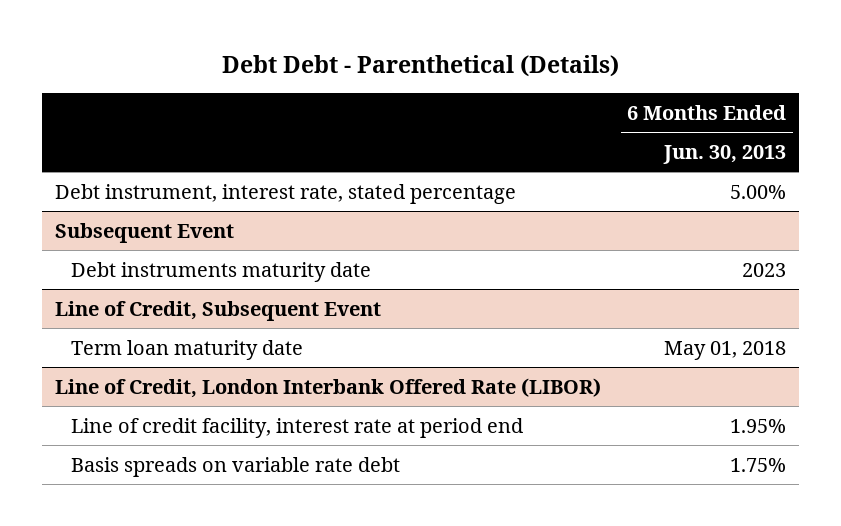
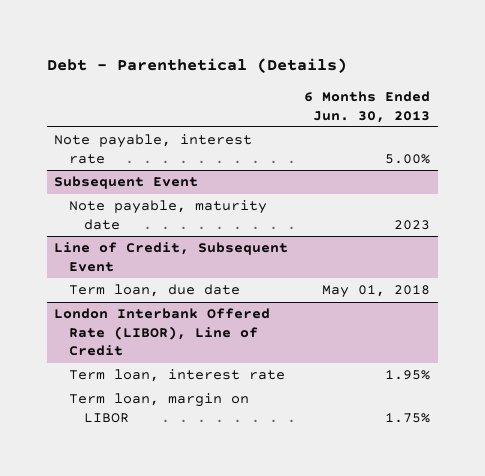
- Debt Debt - Parenthetical (Details)
+ Debt - Parenthetical (Details)
- Debt instrument, interest rate, stated percentage | 5.00%
+ Note payable, interest rate | 5.00%
@ Subsequent Event
- Debt instruments maturity date | 2023
+ Note payable, maturity date | 2023
@ Line of Credit, Subsequent Event
- Term loan maturity date | May 01, 2018
- Line of Credit, London Interbank Offered Rate (LIBOR)
- Line of credit facility, interest rate at period end | 1.95%
- Basis spreads on variable rate debt | 1.75%
@ Line of Credit, Subsequent Event
+ Term loan, due date | May 01, 2018
+ London Interbank Offered Rate (LIBOR), Line of Credit
+ Term loan, interest rate | 1.95%
+ Term loan, margin on LIBOR | 1.75%

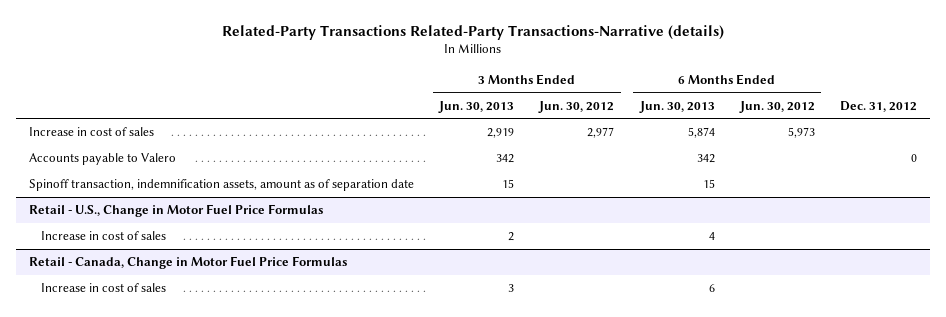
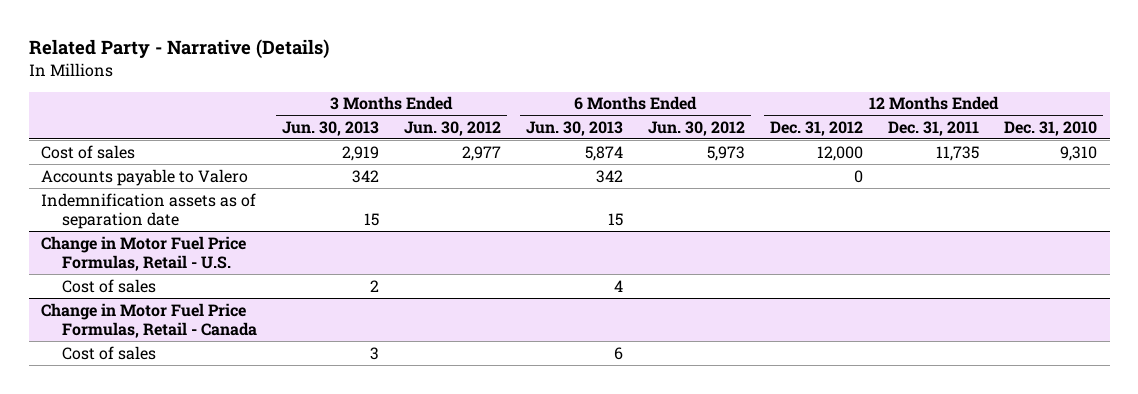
- Related-Party Transactions Related-Party Transactions-Narrative (details)
+ Related Party - Narrative (Details)
- | 3 Months Ended Jun. 30, 2013 | 3 Months Ended Jun. 30, 2012 | 6 Months Ended Jun. 30, 2013 | 6 Months Ended Jun. 30, 2012 | Dec. 31, 2012
+ | 3 Months Ended Jun. 30, 2013 | 3 Months Ended Jun. 30, 2012 | 6 Months Ended Jun. 30, 2013 | 6 Months Ended Jun. 30, 2012 | 12 Months Ended Dec. 31, 2012 | 12 Months Ended Dec. 31, 2011 | 12 Months Ended Dec. 31, 2010
- Increase in cost of sales | 2,919 | 2,977 | 5,874 | 5,973 |
+ Cost of sales | 2,919 | 2,977 | 5,874 | 5,973 | 12,000 | 11,735 | 9,310
- Spinoff transaction, indemnification assets, amount as of separation date | 15 | | 15 | |
- Retail - U.S., Change in Motor Fuel Price Formulas
- Increase in cost of sales | 2 | | 4 | |
- Retail - Canada, Change in Motor Fuel Price Formulas
- Increase in cost of sales | 3 | | 6 | |
+ Indemnification assets as of separation date | 15 | | 15 | | | |
+ Change in Motor Fuel Price Formulas, Retail - U.S.
+ Cost of sales | 2 | | 4 | | | |
+ Change in Motor Fuel Price Formulas, Retail - Canada
+ Cost of sales | 3 | | 6 | | | |

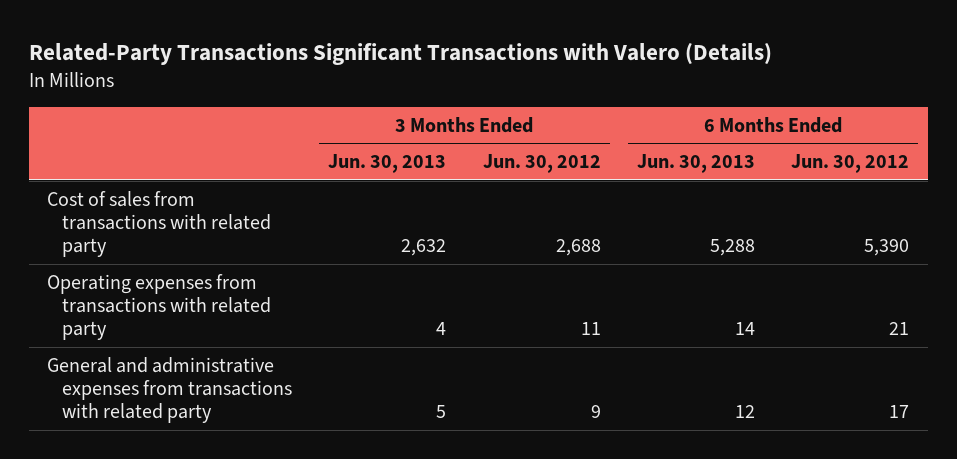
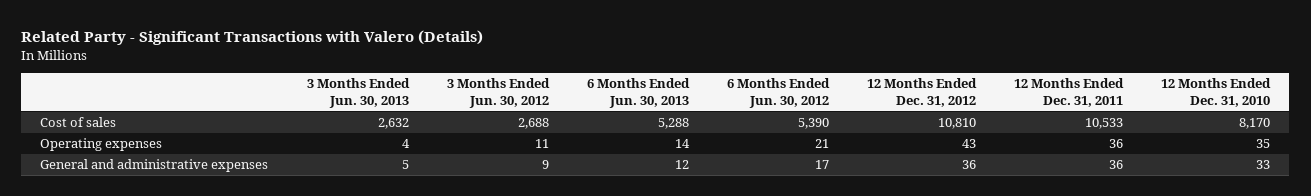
- Related-Party Transactions Significant Transactions with Valero (Details)
+ Related Party - Significant Transactions with Valero (Details)
- | 3 Months Ended Jun. 30, 2013 | 3 Months Ended Jun. 30, 2012 | 6 Months Ended Jun. 30, 2013 | 6 Months Ended Jun. 30, 2012
+ | 3 Months Ended Jun. 30, 2013 | 3 Months Ended Jun. 30, 2012 | 6 Months Ended Jun. 30, 2013 | 6 Months Ended Jun. 30, 2012 | 12 Months Ended Dec. 31, 2012 | 12 Months Ended Dec. 31, 2011 | 12 Months Ended Dec. 31, 2010
- Cost of sales from transactions with related party | 2,632 | 2,688 | 5,288 | 5,390
- Operating expenses from transactions with related party | 4 | 11 | 14 | 21
- General and administrative expenses from transactions with related party | 5 | 9 | 12 | 17
+ Cost of sales | 2,632 | 2,688 | 5,288 | 5,390 | 10,810 | 10,533 | 8,170
+ Operating expenses | 4 | 11 | 14 | 21 | 43 | 36 | 35
+ General and administrative expenses | 5 | 9 | 12 | 17 | 36 | 36 | 33

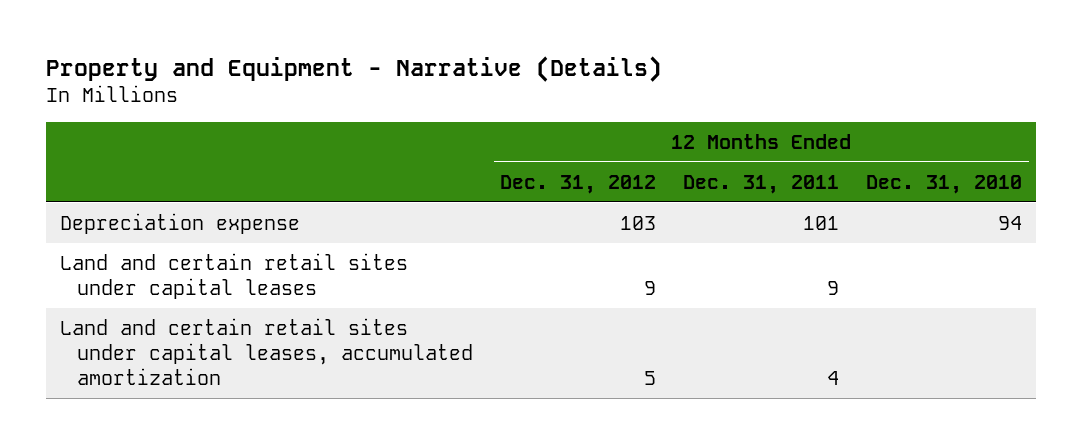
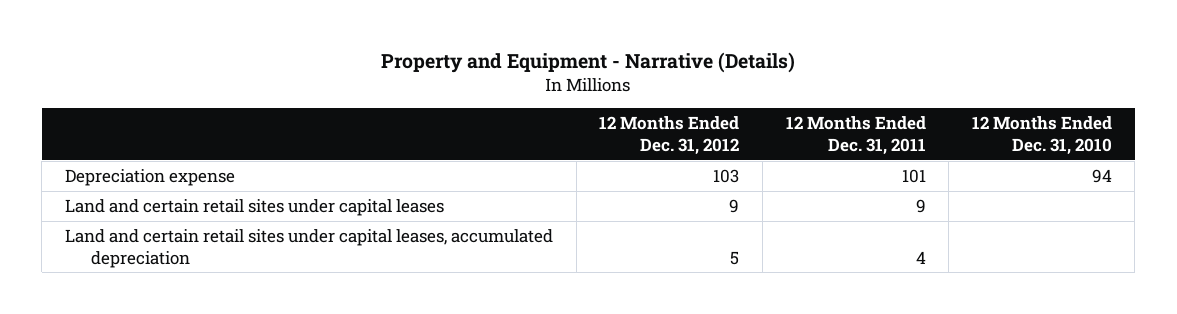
- Land and certain retail sites under capital leases, accumulated amortization | 5 | 4 |
+ Land and certain retail sites under capital leases, accumulated depreciation | 5 | 4 |

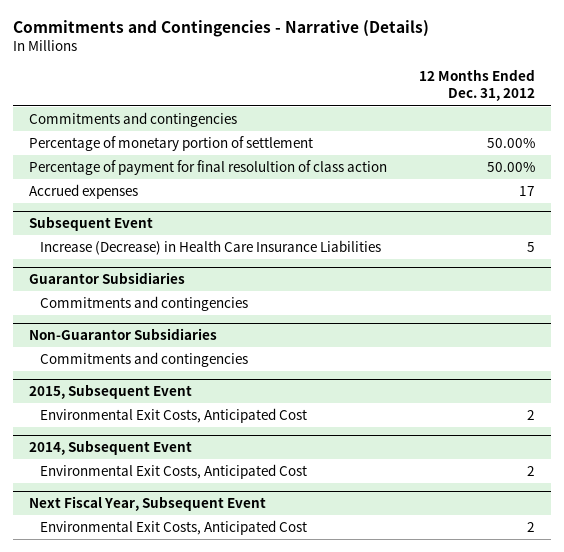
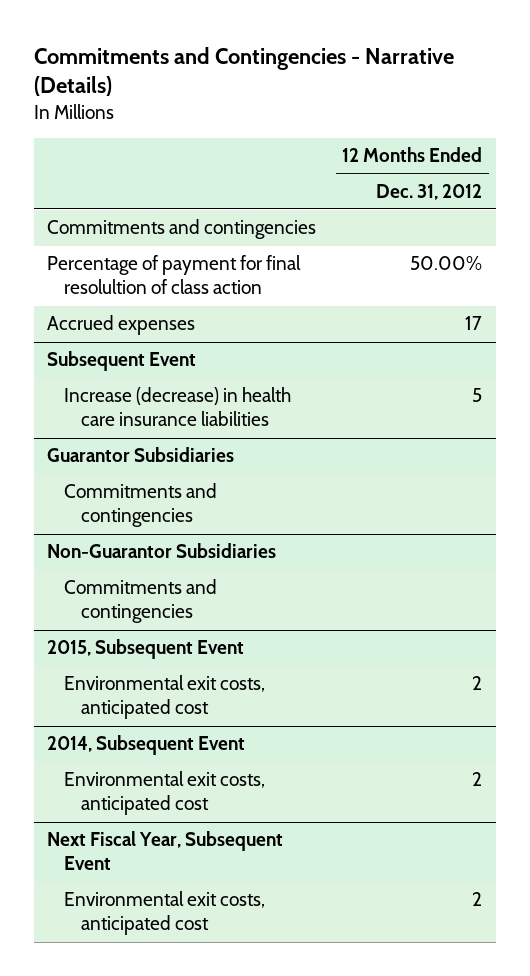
- Percentage of monetary portion of settlement | 50.00%
@ Subsequent Event
- Increase (Decrease) in Health Care Insurance Liabilities | 5
+ Increase (decrease) in health care insurance liabilities | 5
@ 2015, Subsequent Event
- Environmental Exit Costs, Anticipated Cost | 2
+ Environmental exit costs, anticipated cost | 2
@ 2014, Subsequent Event
- Environmental Exit Costs, Anticipated Cost | 2
+ Environmental exit costs, anticipated cost | 2
@ Next Fiscal Year, Subsequent Event
- Environmental Exit Costs, Anticipated Cost | 2
+ Environmental exit costs, anticipated cost | 2

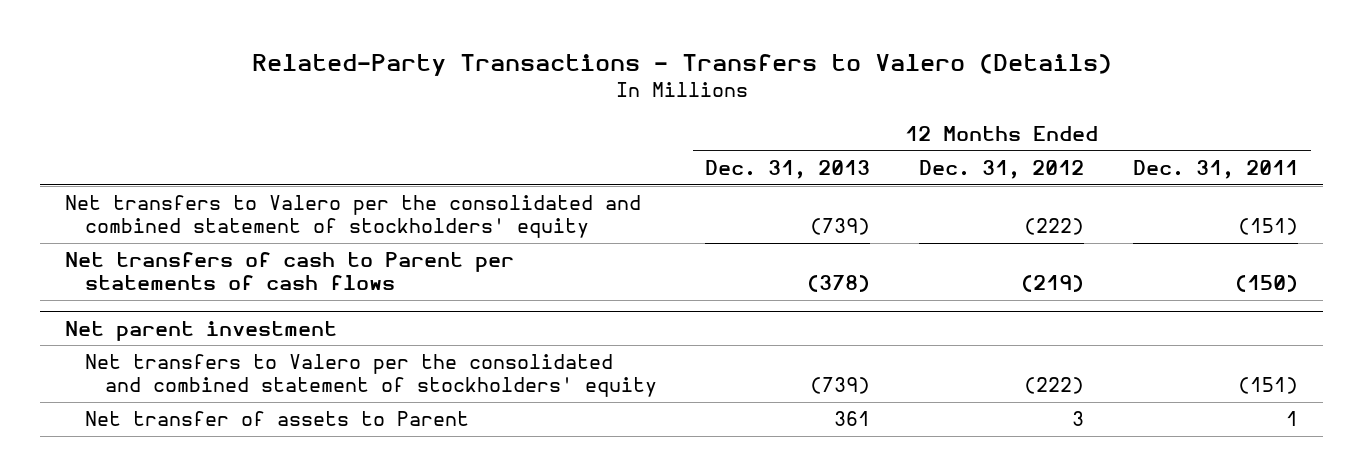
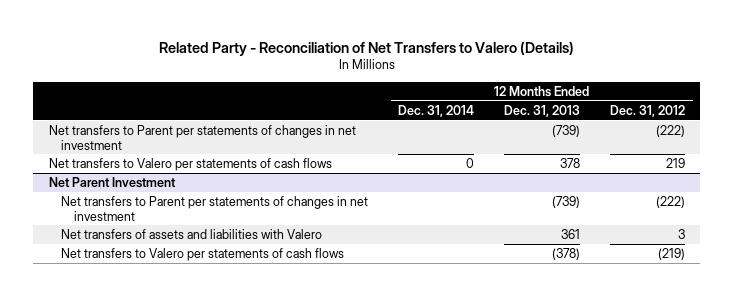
- Related-Party Transactions - Transfers to Valero (Details)
+ Related Party - Reconciliation of Net Transfers to Valero (Details)
- | 12 Months Ended Dec. 31, 2013 | 12 Months Ended Dec. 31, 2012 | 12 Months Ended Dec. 31, 2011
+ | 12 Months Ended Dec. 31, 2014 | 12 Months Ended Dec. 31, 2013 | 12 Months Ended Dec. 31, 2012
- Net transfers to Valero per the consolidated and combined statement of stockholders' equity | (739) | (222) | (151)
- Net transfers of cash to Parent per statements of cash flows | (378) | (219) | (150)
- Net parent investment
- Net transfers to Valero per the consolidated and combined statement of stockholders' equity | (739) | (222) | (151)
- Net transfer of assets to Parent | 361 | 3 | 1
+ Net transfers to Parent per statements of changes in net investment | | (739) | (222)
+ Net transfers to Valero per statements of cash flows | 0 | 378 | 219
+ Net Parent Investment
+ Net transfers to Parent per statements of changes in net investment | | (739) | (222)
+ Net transfers of assets and liabilities with Valero | | 361 | 3
+ Net transfers to Valero per statements of cash flows | | (378) | (219)

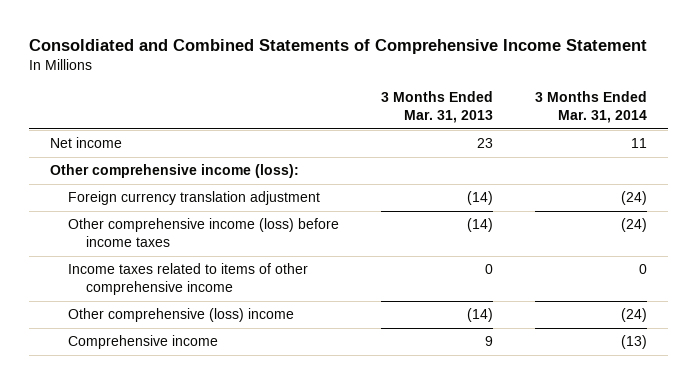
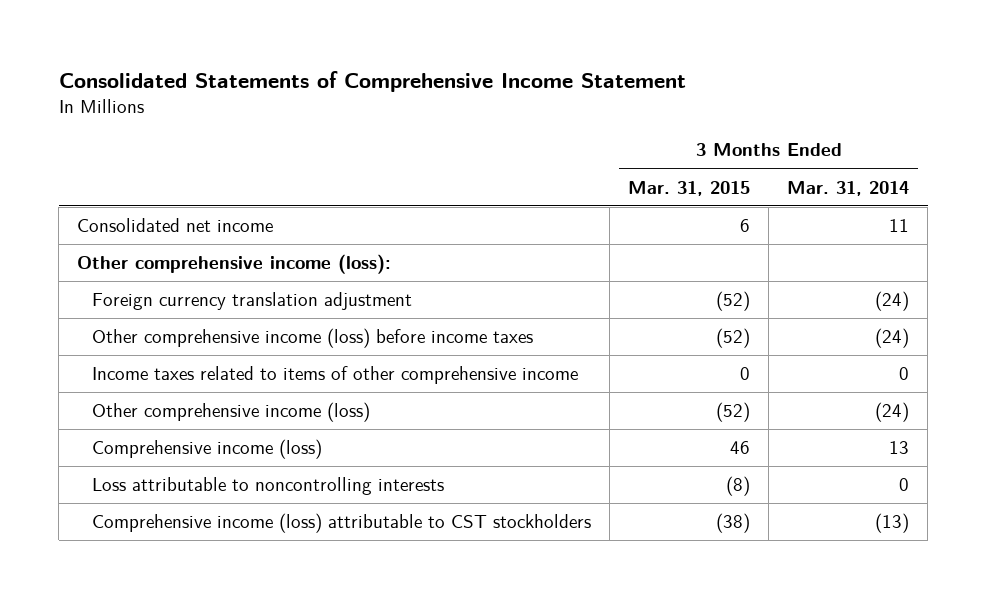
- Consoldiated and Combined Statements of Comprehensive Income Statement
+ Consolidated Statements of Comprehensive Income Statement
- | 3 Months Ended Mar. 31, 2013 | 3 Months Ended Mar. 31, 2014
+ | 3 Months Ended Mar. 31, 2015 | 3 Months Ended Mar. 31, 2014
- Net income | 23 | 11
+ Consolidated net income | 6 | 11
- Other comprehensive (loss) income | (14) | (24)
- Comprehensive income | 9 | (13)
+ Other comprehensive income (loss) | (52) | (24)
+ Comprehensive income (loss) | 46 | 13
+ Loss attributable to noncontrolling interests | (8) | 0
+ Comprehensive income (loss) attributable to CST stockholders | (38) | (13)

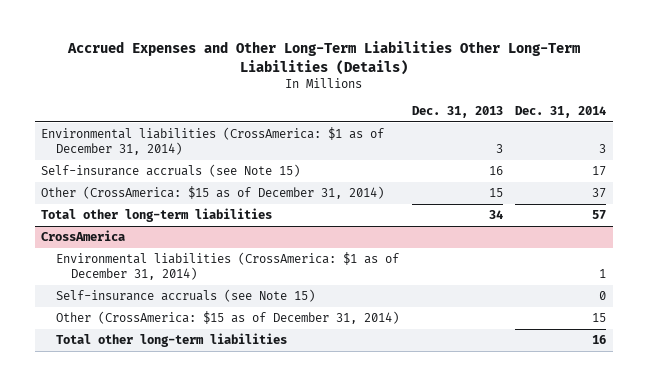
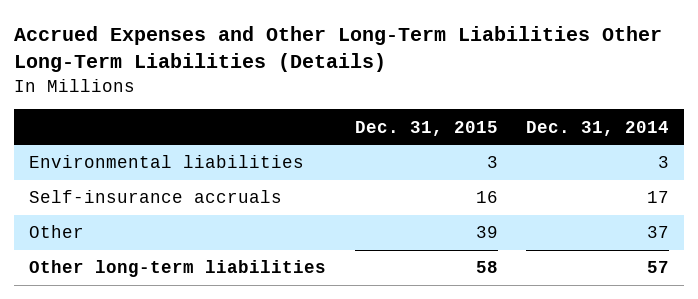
- | Dec. 31, 2013 | Dec. 31, 2014
+ | Dec. 31, 2015 | Dec. 31, 2014
- Environmental liabilities (CrossAmerica: $1 as of December 31, 2014) | 3 | 3
- Self-insurance accruals (see Note 15) | 16 | 17
- Other (CrossAmerica: $15 as of December 31, 2014) | 15 | 37
- Total other long-term liabilities | 34 | 57
- CrossAmerica
- Environmental liabilities (CrossAmerica: $1 as of December 31, 2014) | | 1
- Self-insurance accruals (see Note 15) | | 0
- Other (CrossAmerica: $15 as of December 31, 2014) | | 15
- Total other long-term liabilities | | 16
+ Environmental liabilities | 3 | 3
+ Self-insurance accruals | 16 | 17
+ Other | 39 | 37
+ Other long-term liabilities | 58 | 57

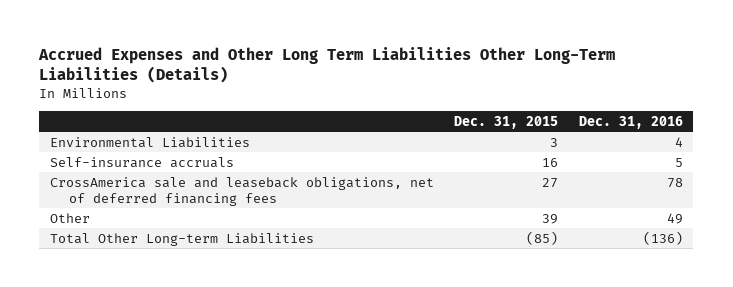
- Accrued Expenses and Other Long-Term Liabilities Other Long-Term Liabilities (Details)
+ Accrued Expenses and Other Long Term Liabilities Other Long-Term Liabilities (Details)
- | Dec. 31, 2015 | Dec. 31, 2014
+ | Dec. 31, 2015 | Dec. 31, 2016
- Environmental liabilities | 3 | 3
+ Environmental Liabilities | 3 | 4
+ CrossAmerica sale and leaseback obligations, net of deferred financing fees | 27 | 78
- Other long-term liabilities | 58 | 57
+ Total Other Long-term Liabilities | (85) | (136)

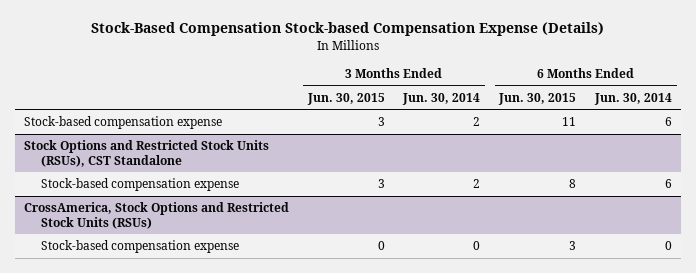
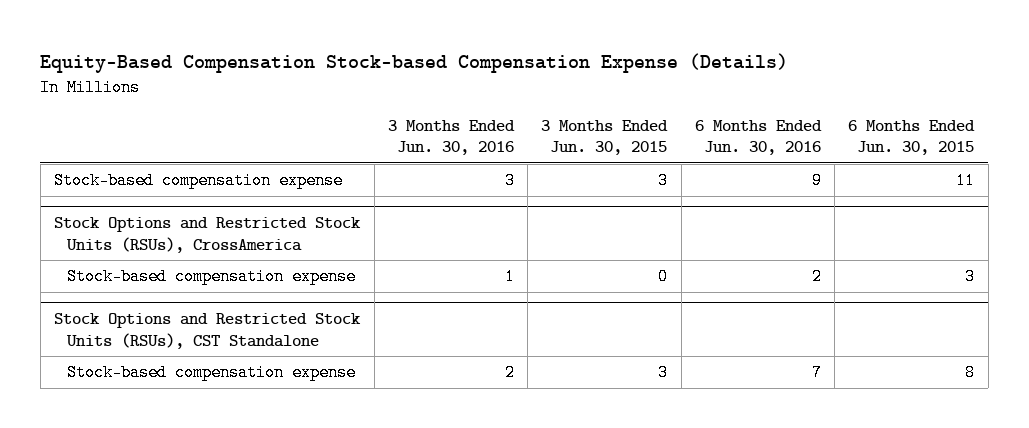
- Stock-Based Compensation Stock-based Compensation Expense (Details)
+ Equity-Based Compensation Stock-based Compensation Expense (Details)
- | 3 Months Ended Jun. 30, 2015 | 3 Months Ended Jun. 30, 2014 | 6 Months Ended Jun. 30, 2015 | 6 Months Ended Jun. 30, 2014
+ | 3 Months Ended Jun. 30, 2016 | 3 Months Ended Jun. 30, 2015 | 6 Months Ended Jun. 30, 2016 | 6 Months Ended Jun. 30, 2015
+ Stock Options and Restricted Stock Units (RSUs), CrossAmerica
+ Stock-based compensation expense | 1 | 0 | 2 | 3
- CrossAmerica, Stock Options and Restricted Stock Units (RSUs)
- Stock-based compensation expense | 0 | 0 | 3 | 0

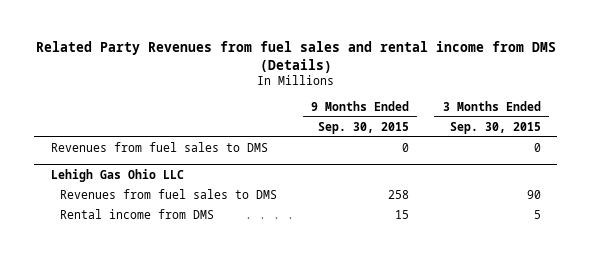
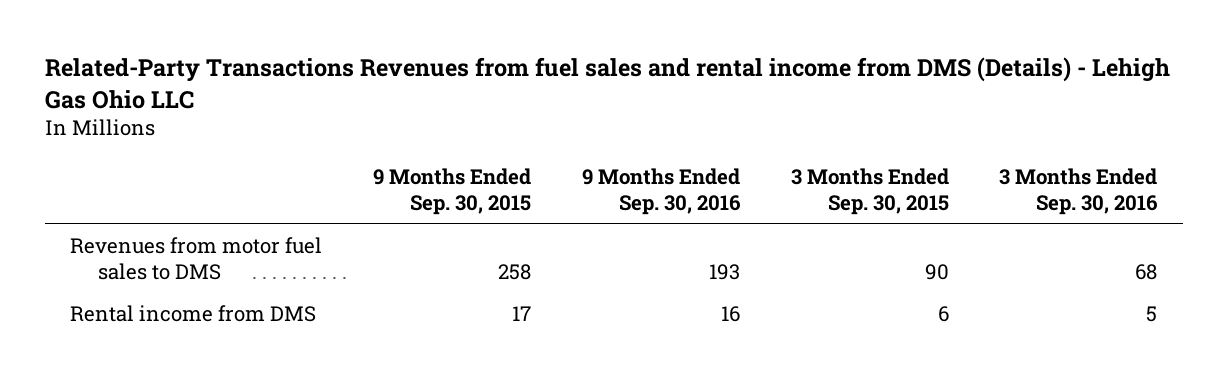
- Related Party Revenues from fuel sales and rental income from DMS (Details)
+ Related-Party Transactions Revenues from fuel sales and rental income from DMS (Details) - Lehigh Gas Ohio LLC
- | 9 Months Ended Sep. 30, 2015 | 3 Months Ended Sep. 30, 2015
+ | 9 Months Ended Sep. 30, 2015 | 9 Months Ended Sep. 30, 2016 | 3 Months Ended Sep. 30, 2015 | 3 Months Ended Sep. 30, 2016
- Revenues from fuel sales to DMS | 0 | 0
- Lehigh Gas Ohio LLC
- Revenues from fuel sales to DMS | 258 | 90
- Rental income from DMS | 15 | 5
+ Revenues from motor fuel sales to DMS | 258 | 193 | 90 | 68
+ Rental income from DMS | 17 | 16 | 6 | 5

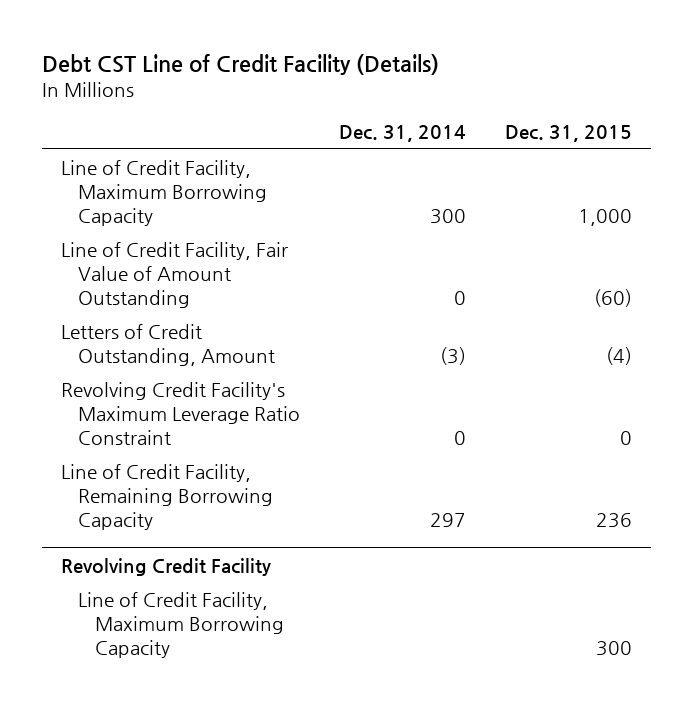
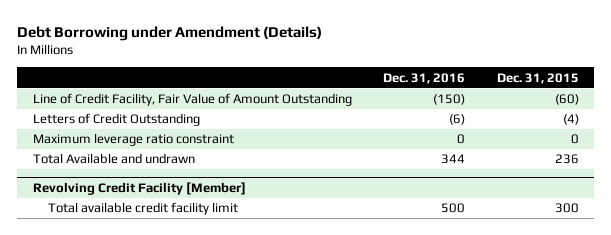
- Debt CST Line of Credit Facility (Details)
+ Debt Borrowing under Amendment (Details)
- | Dec. 31, 2014 | Dec. 31, 2015
+ | Dec. 31, 2016 | Dec. 31, 2015
- Line of Credit Facility, Maximum Borrowing Capacity | 300 | 1,000
- Letters of Credit Outstanding, Amount | (3) | (4)
- Revolving Credit Facility's Maximum Leverage Ratio Constraint | 0 | 0
- Line of Credit Facility, Remaining Borrowing Capacity | 297 | 236
- Revolving Credit Facility
- Line of Credit Facility, Maximum Borrowing Capacity | | 300
+ Letters of Credit Outstanding | (6) | (4)
+ Maximum leverage ratio constraint | 0 | 0
+ Total Available and undrawn | 344 | 236
+ Revolving Credit Facility [Member]
+ Total available credit facility limit | 500 | 300

